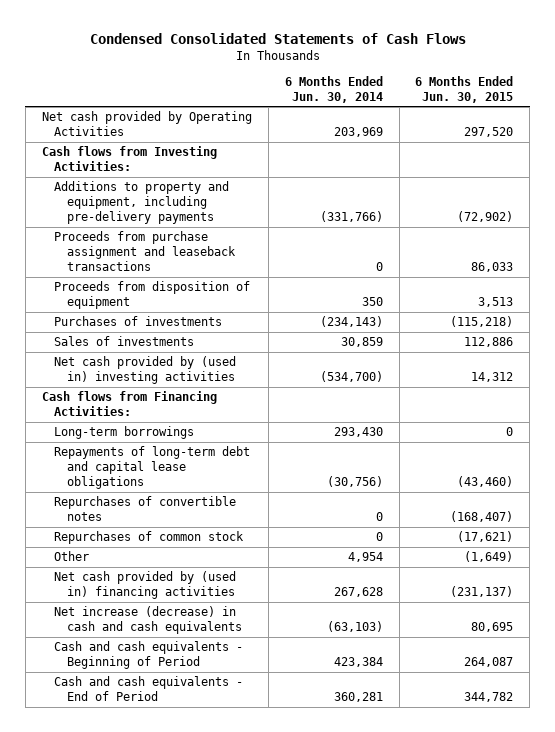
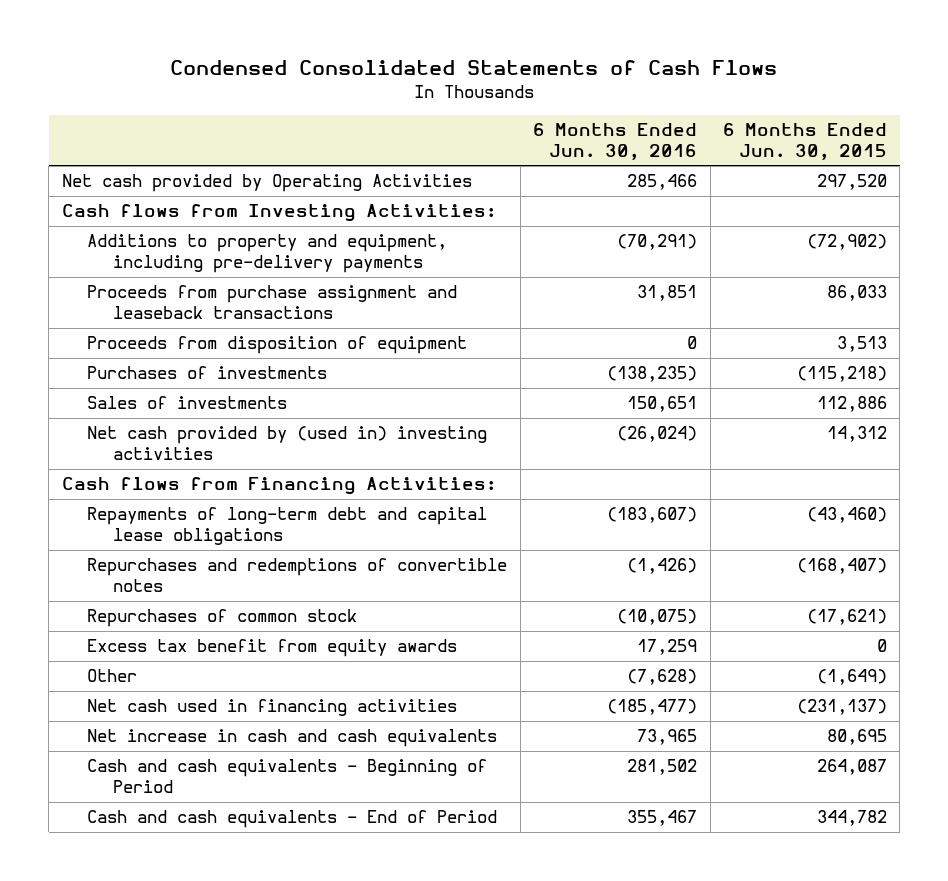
- | 6 Months Ended Jun. 30, 2014 | 6 Months Ended Jun. 30, 2015
+ | 6 Months Ended Jun. 30, 2016 | 6 Months Ended Jun. 30, 2015
- Long-term borrowings | 293,430 | 0
- Repurchases of convertible notes | 0 | (168,407)
+ Repurchases and redemptions of convertible notes | (1,426) | (168,407)
+ Excess tax benefit from equity awards | 17,259 | 0
- Net cash provided by (used in) financing activities | 267,628 | (231,137)
- Net increase (decrease) in cash and cash equivalents | (63,103) | 80,695
+ Net cash used in financing activities | (185,477) | (231,137)
+ Net increase in cash and cash equivalents | 73,965 | 80,695

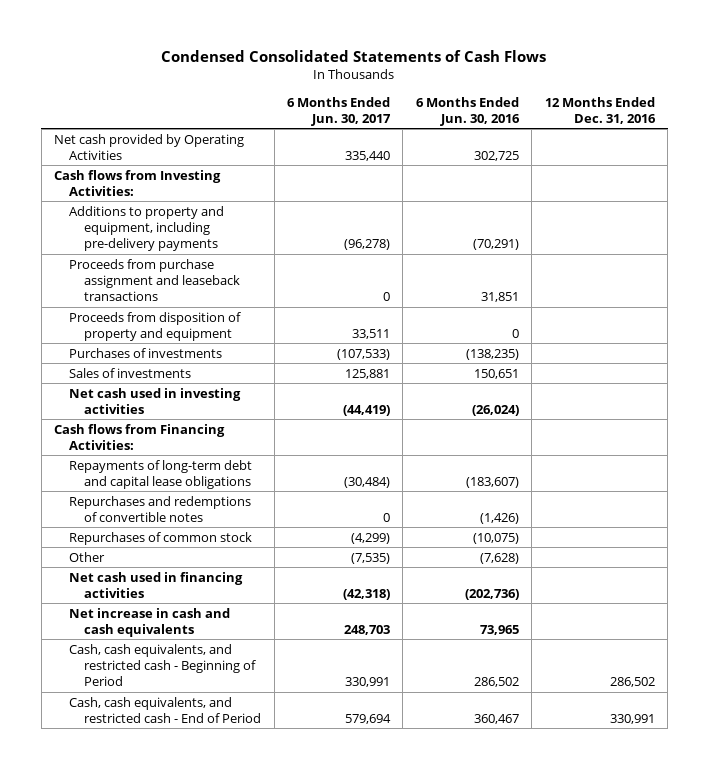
- | 6 Months Ended Jun. 30, 2016 | 6 Months Ended Jun. 30, 2015
+ | 6 Months Ended Jun. 30, 2017 | 6 Months Ended Jun. 30, 2016 | 12 Months Ended Dec. 31, 2016
- Net cash provided by Operating Activities | 285,466 | 297,520
+ Net cash provided by Operating Activities | 335,440 | 302,725 |
- Proceeds from disposition of equipment | 0 | 3,513
+ Proceeds from disposition of property and equipment | 33,511 | 0 |
- Net cash provided by (used in) investing activities | (26,024) | 14,312
+ Net cash used in investing activities | (44,419) | (26,024) |
- Excess tax benefit from equity awards | 17,259 | 0
- Net cash used in financing activities | (185,477) | (231,137)
+ Net cash used in financing activities | (42,318) | (202,736) |
- Cash and cash equivalents - Beginning of Period | 281,502 | 264,087
- Cash and cash equivalents - End of Period | 355,467 | 344,782
+ Cash, cash equivalents, and restricted cash - Beginning of Period | 330,991 | 286,502 | 286,502
+ Cash, cash equivalents, and restricted cash - End of Period | 579,694 | 360,467 | 330,991

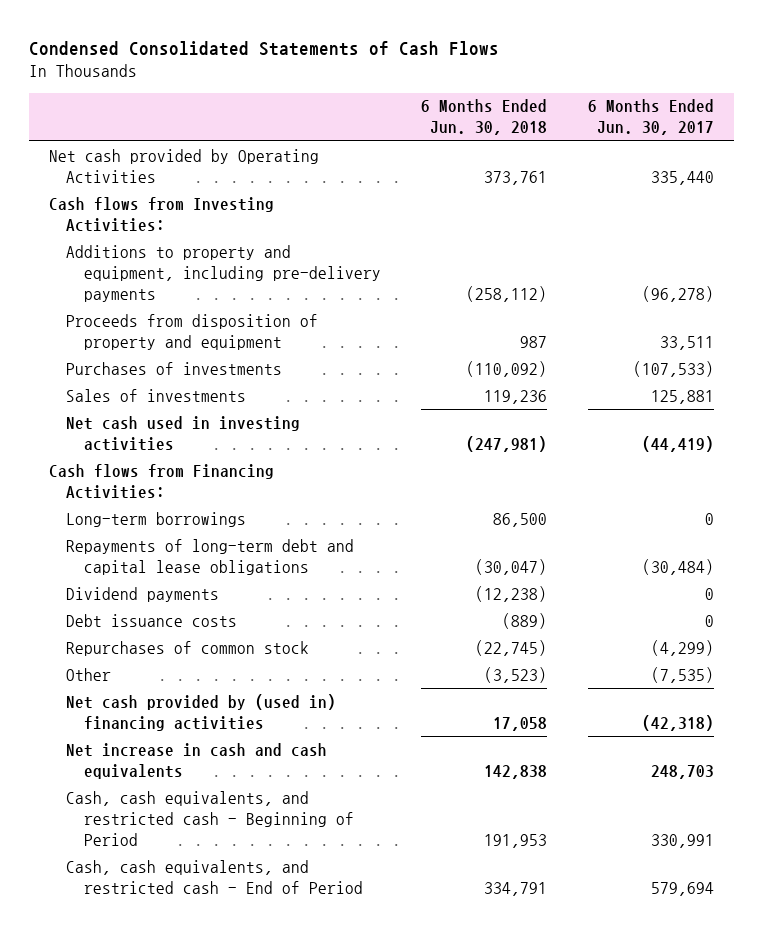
- | 6 Months Ended Jun. 30, 2017 | 6 Months Ended Jun. 30, 2016 | 12 Months Ended Dec. 31, 2016
+ | 6 Months Ended Jun. 30, 2018 | 6 Months Ended Jun. 30, 2017
- Proceeds from purchase assignment and leaseback transactions | 0 | 31,851 |
+ Long-term borrowings | 86,500 | 0
- Repurchases and redemptions of convertible notes | 0 | (1,426) |
+ Dividend payments | (12,238) | 0
+ Debt issuance costs | (889) | 0
- Net cash used in financing activities | (42,318) | (202,736) |
+ Net cash provided by (used in) financing activities | 17,058 | (42,318)

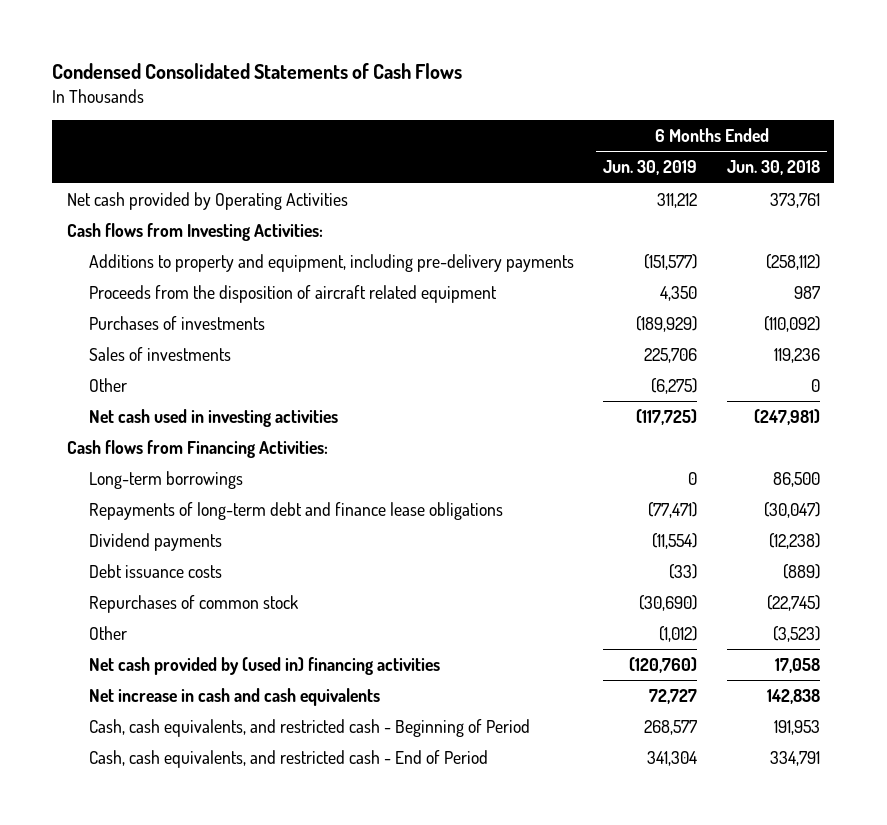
- | 6 Months Ended Jun. 30, 2018 | 6 Months Ended Jun. 30, 2017
+ | 6 Months Ended Jun. 30, 2019 | 6 Months Ended Jun. 30, 2018
- Proceeds from disposition of property and equipment | 987 | 33,511
+ Proceeds from the disposition of aircraft related equipment | 4,350 | 987
+ Other | (6,275) | 0
- Repayments of long-term debt and capital lease obligations | (30,047) | (30,484)
+ Repayments of long-term debt and finance lease obligations | (77,471) | (30,047)

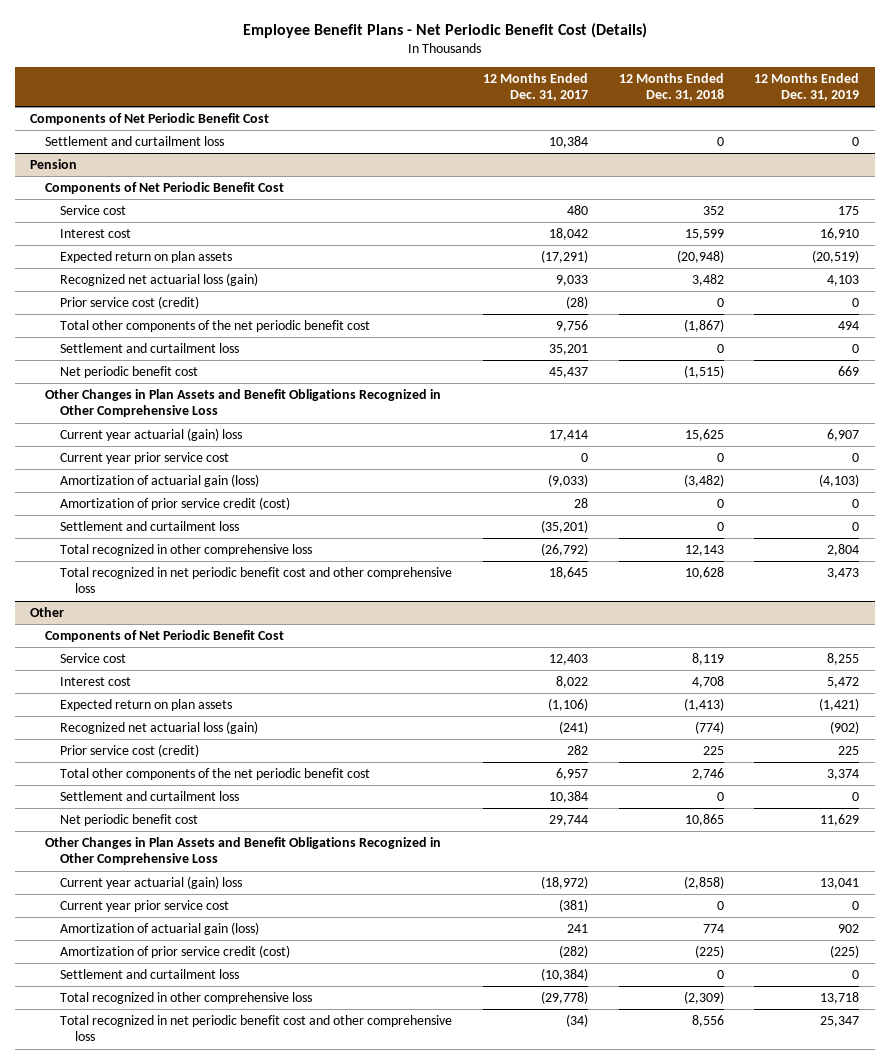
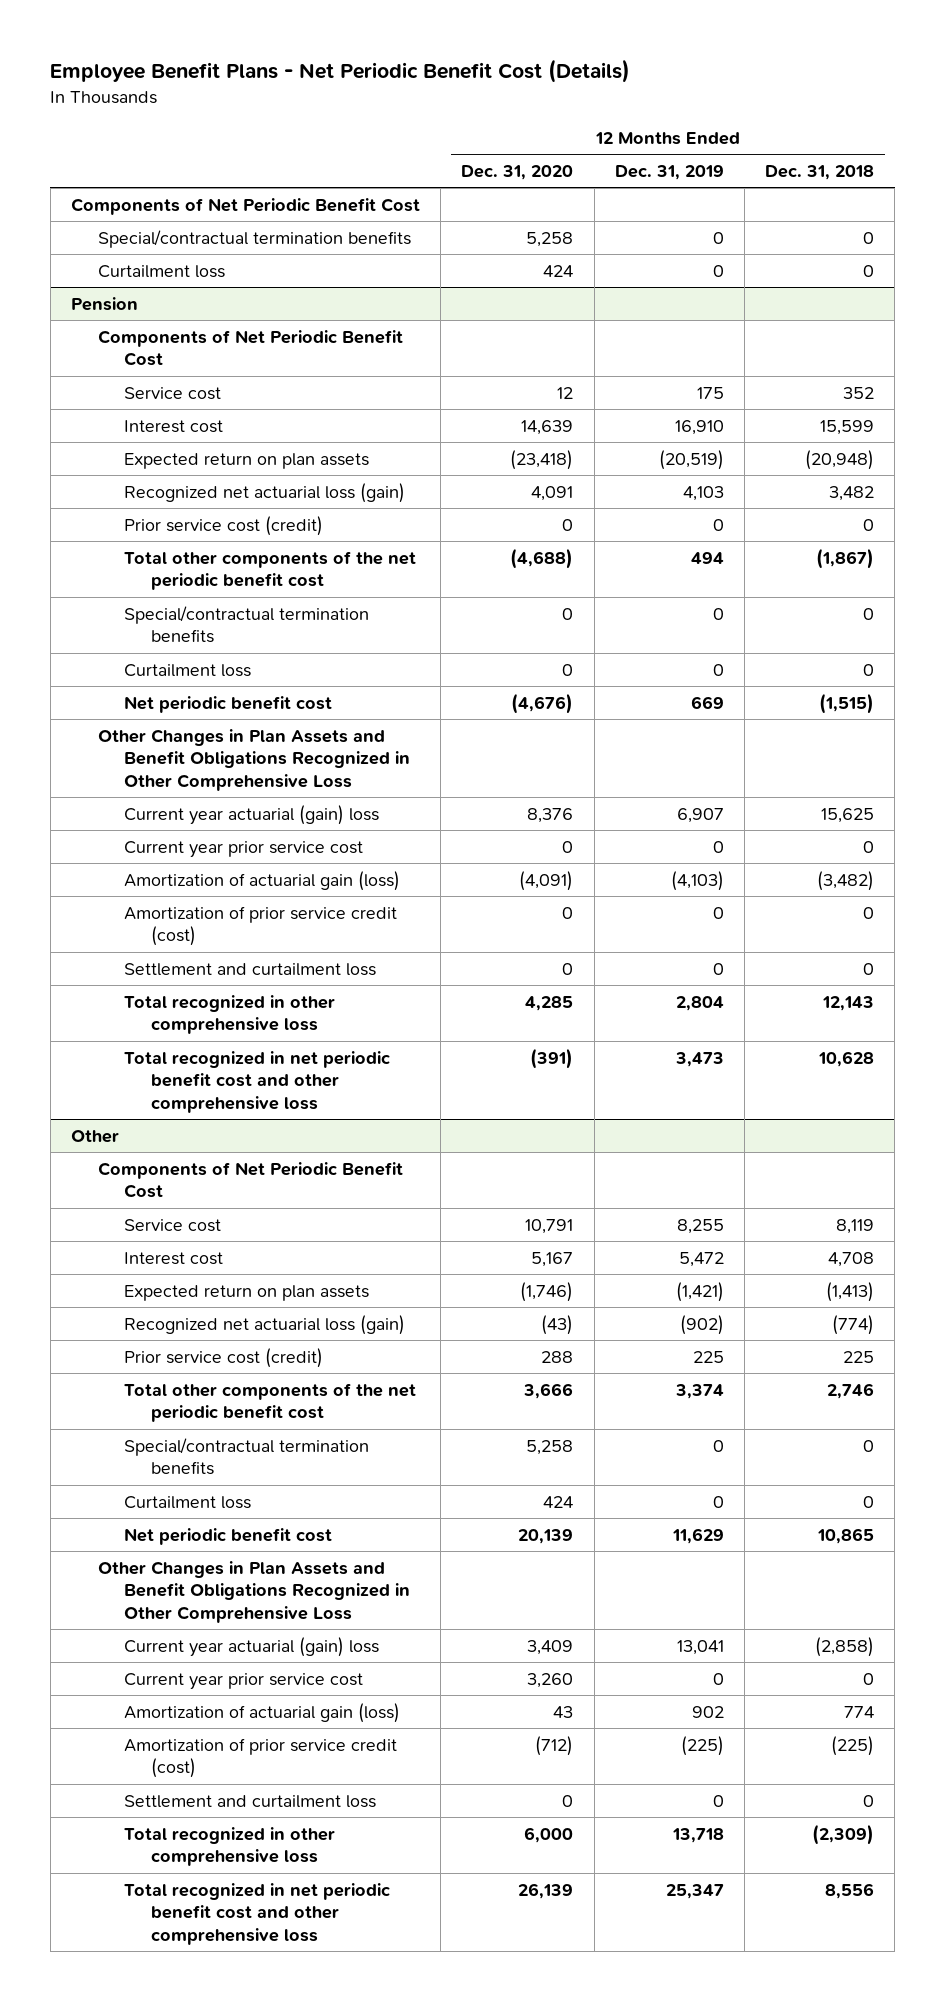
- | 12 Months Ended Dec. 31, 2017 | 12 Months Ended Dec. 31, 2018 | 12 Months Ended Dec. 31, 2019
+ | 12 Months Ended Dec. 31, 2020 | 12 Months Ended Dec. 31, 2019 | 12 Months Ended Dec. 31, 2018
- Settlement and curtailment loss | 10,384 | 0 | 0
+ Special/contractual termination benefits | 5,258 | 0 | 0
+ Curtailment loss | 424 | 0 | 0
@ Pension
- Settlement and curtailment loss | 35,201 | 0 | 0
+ Special/contractual termination benefits | 0 | 0 | 0
+ Curtailment loss | 0 | 0 | 0
@ Other
- Settlement and curtailment loss | 10,384 | 0 | 0
+ Special/contractual termination benefits | 5,258 | 0 | 0
+ Curtailment loss | 424 | 0 | 0

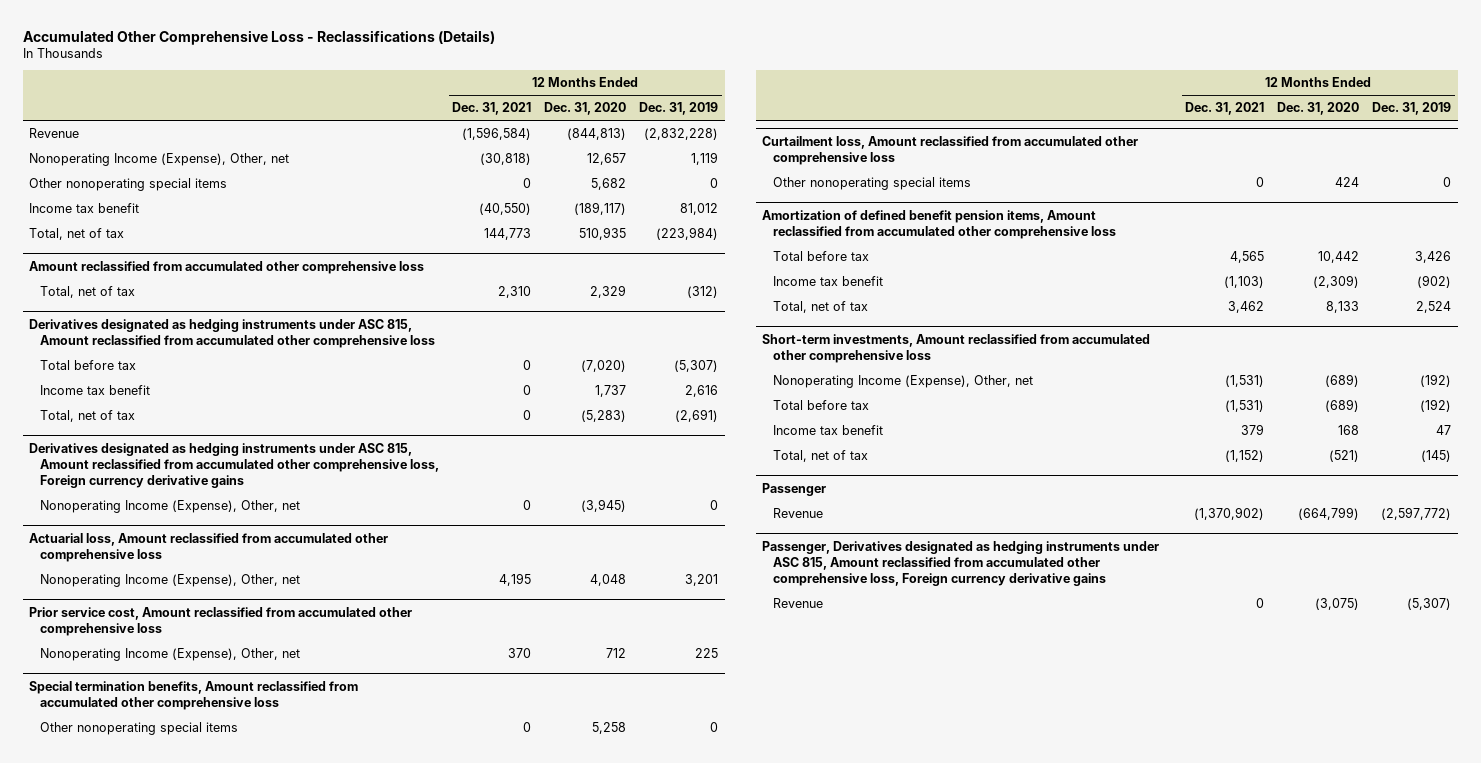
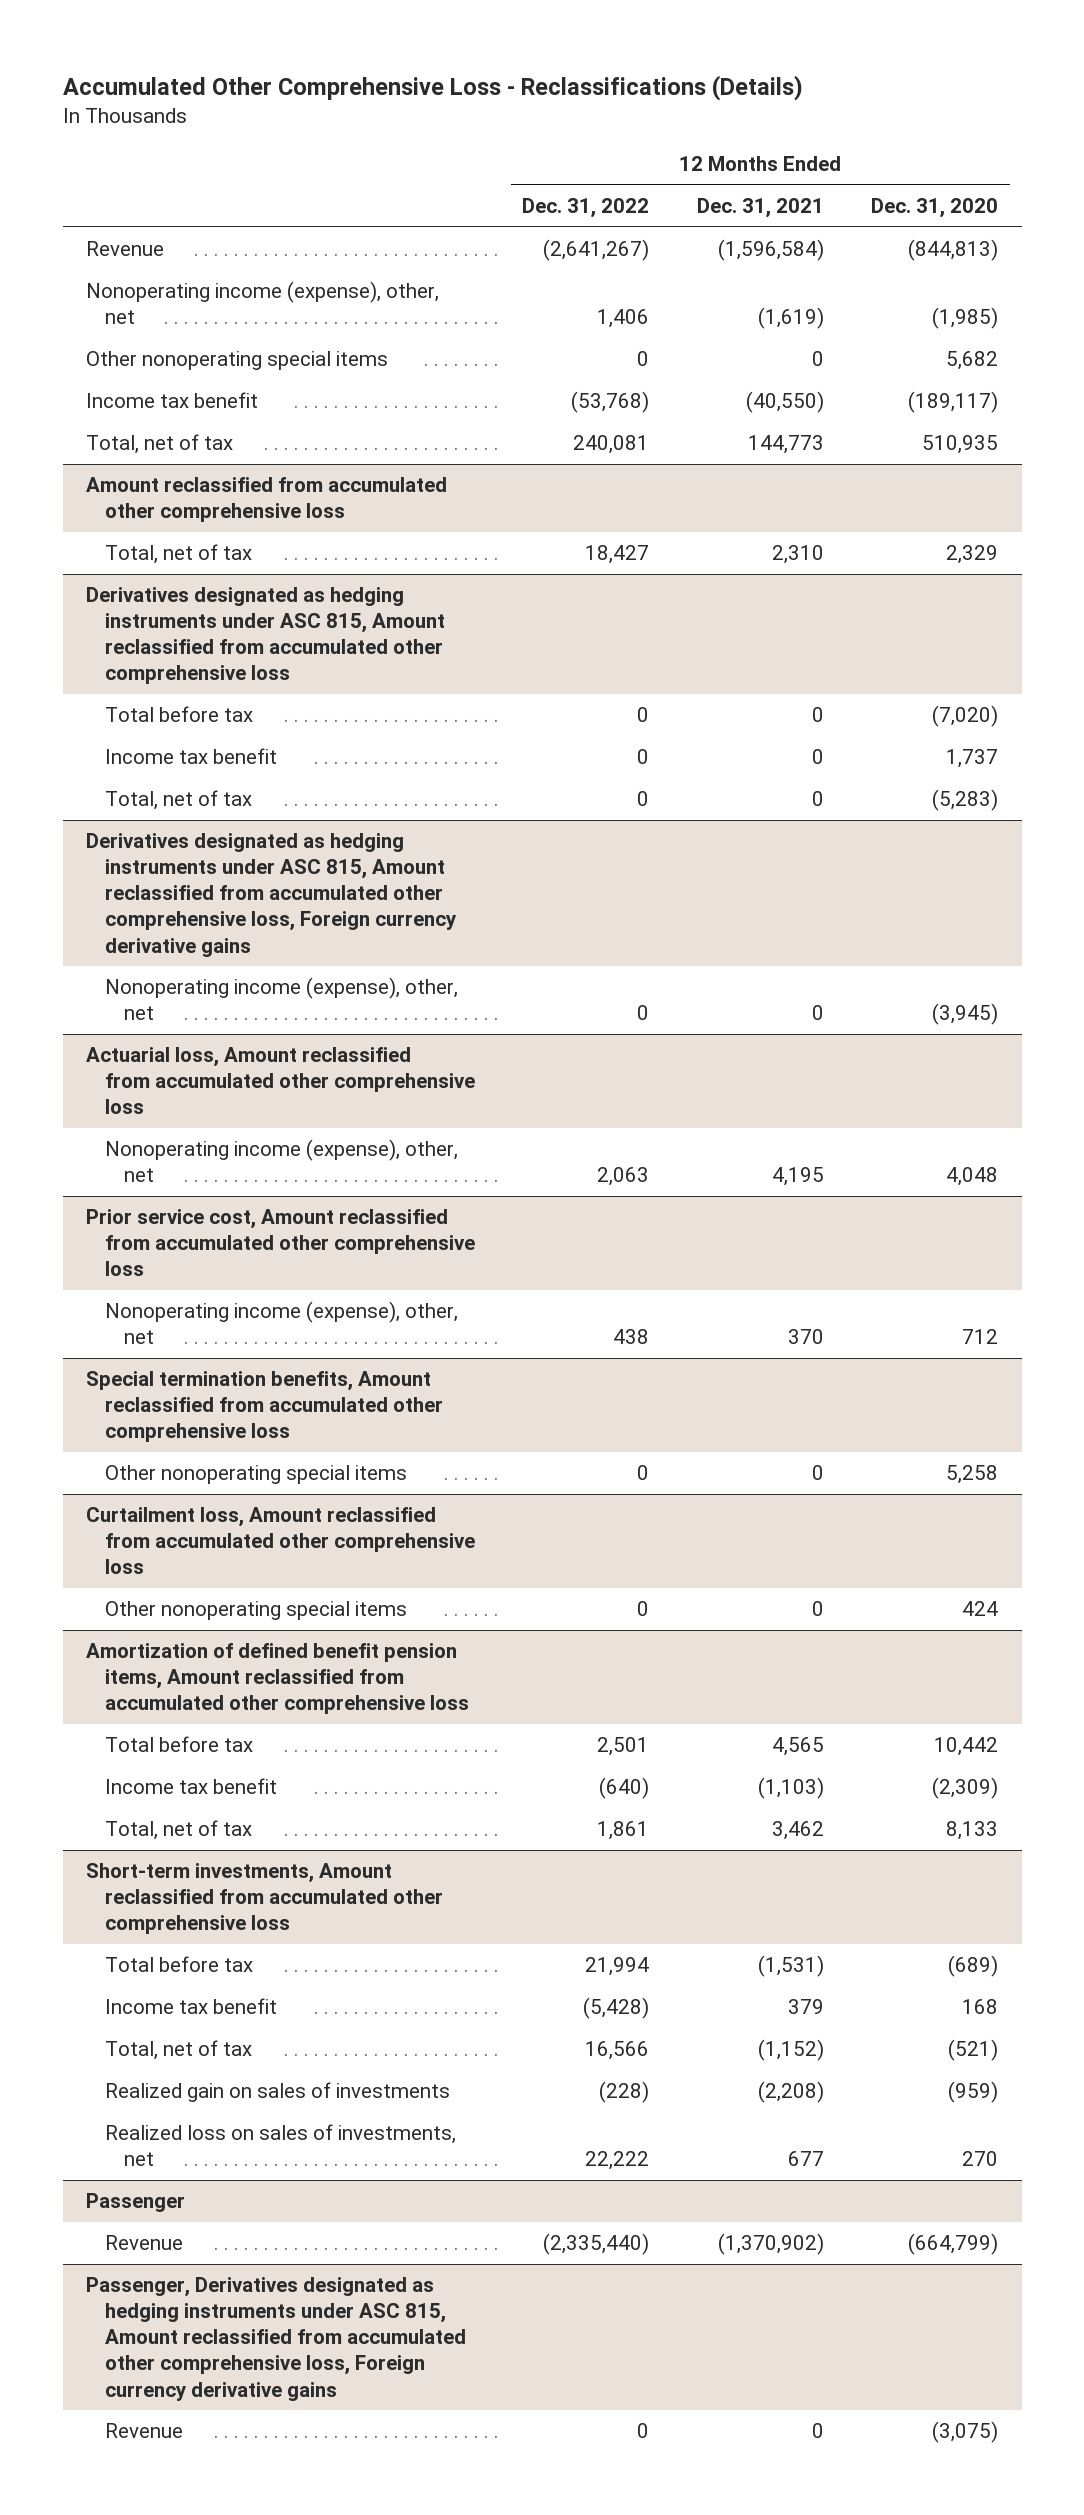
- | 12 Months Ended Dec. 31, 2021 | 12 Months Ended Dec. 31, 2020 | 12 Months Ended Dec. 31, 2019
+ | 12 Months Ended Dec. 31, 2022 | 12 Months Ended Dec. 31, 2021 | 12 Months Ended Dec. 31, 2020
- Nonoperating Income (Expense), Other, net | (30,818) | 12,657 | 1,119
+ Nonoperating income (expense), other, net | 1,406 | (1,619) | (1,985)
@ Derivatives designated as hedging instruments under ASC 815, Amount reclassified from accumulated other comprehensive loss, Foreign currency derivative gains
- Nonoperating Income (Expense), Other, net | 0 | (3,945) | 0
+ Nonoperating income (expense), other, net | 0 | 0 | (3,945)
@ Actuarial loss, Amount reclassified from accumulated other comprehensive loss
- Nonoperating Income (Expense), Other, net | 4,195 | 4,048 | 3,201
+ Nonoperating income (expense), other, net | 2,063 | 4,195 | 4,048
@ Prior service cost, Amount reclassified from accumulated other comprehensive loss
- Nonoperating Income (Expense), Other, net | 370 | 712 | 225
+ Nonoperating income (expense), other, net | 438 | 370 | 712
@ Short-term investments, Amount reclassified from accumulated other comprehensive loss
- Nonoperating Income (Expense), Other, net | (1,531) | (689) | (192)
+ Realized gain on sales of investments | (228) | (2,208) | (959)
+ Realized loss on sales of investments, net | 22,222 | 677 | 270

